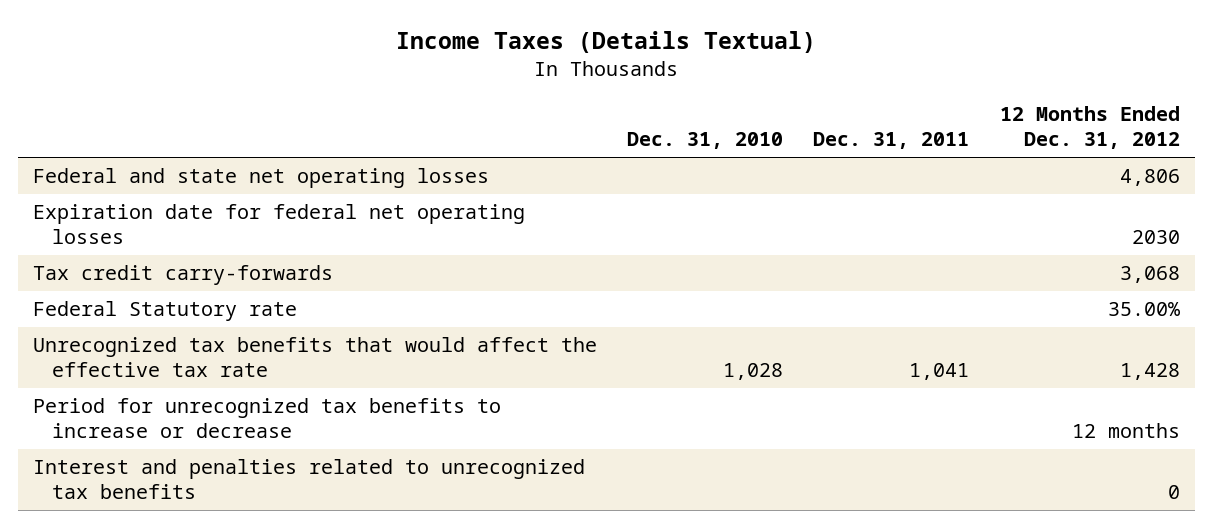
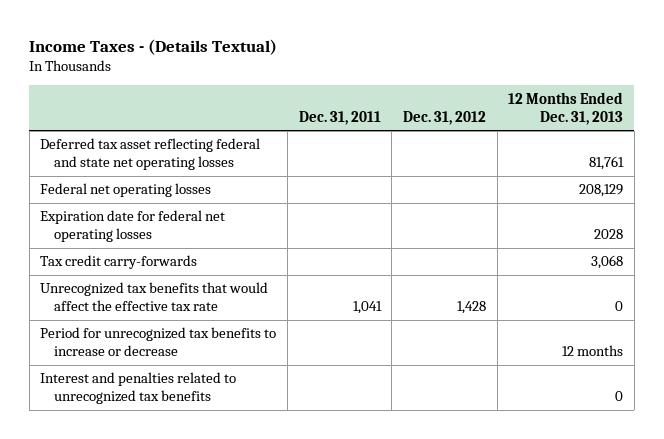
- Income Taxes (Details Textual)
+ Income Taxes - (Details Textual)
- | Dec. 31, 2010 | Dec. 31, 2011 | 12 Months Ended Dec. 31, 2012
+ | Dec. 31, 2011 | Dec. 31, 2012 | 12 Months Ended Dec. 31, 2013
- Federal and state net operating losses | | | 4,806
+ Deferred tax asset reflecting federal and state net operating losses | | | 81,761
+ Federal net operating losses | | | 208,129
- Federal Statutory rate | | | 35.00%

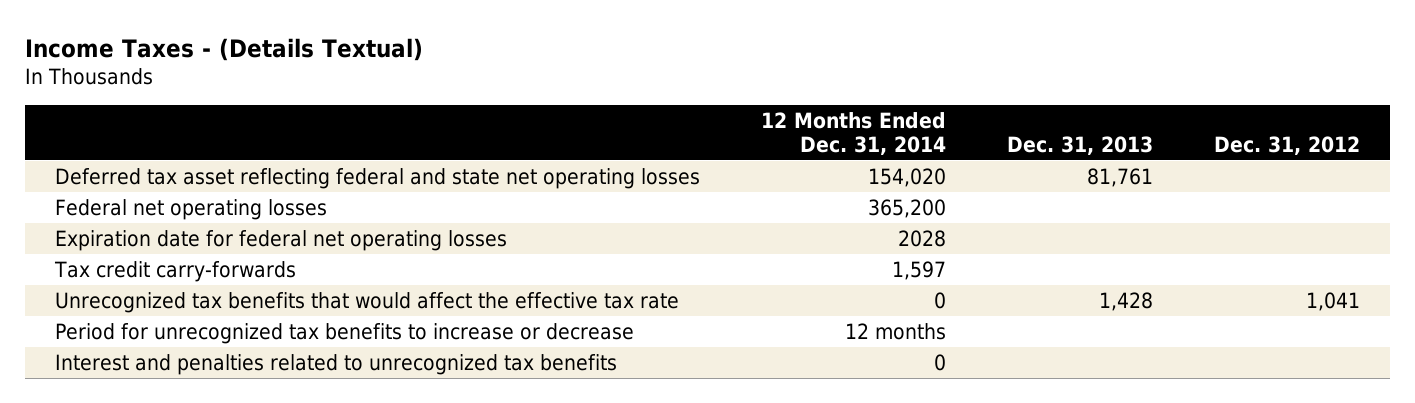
- | Dec. 31, 2011 | Dec. 31, 2012 | 12 Months Ended Dec. 31, 2013
+ | 12 Months Ended Dec. 31, 2014 | Dec. 31, 2013 | Dec. 31, 2012
- Unrecognized tax benefits that would affect the effective tax rate | 1,041 | 1,428 | 0
+ Unrecognized tax benefits that would affect the effective tax rate | 0 | 1,428 | 1,041

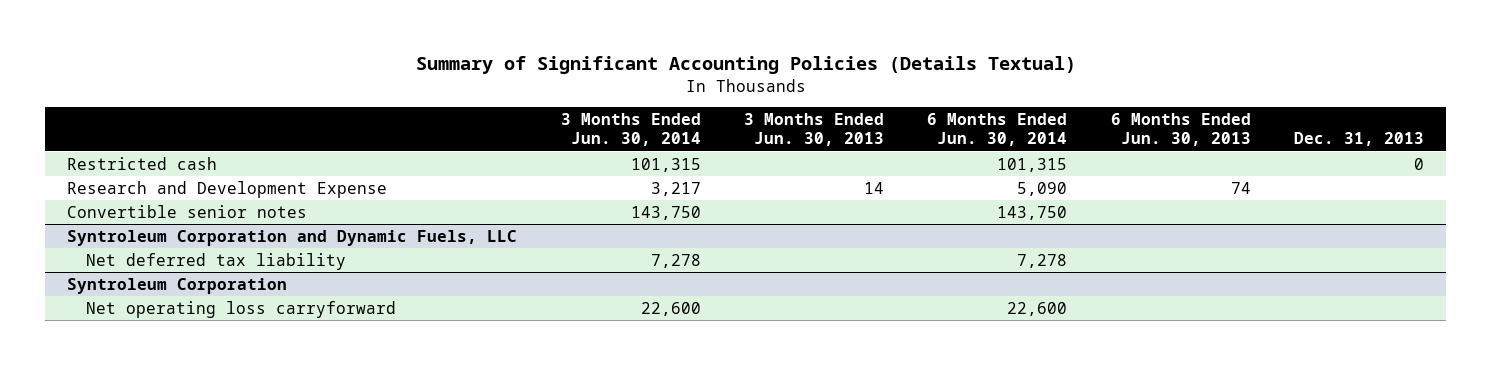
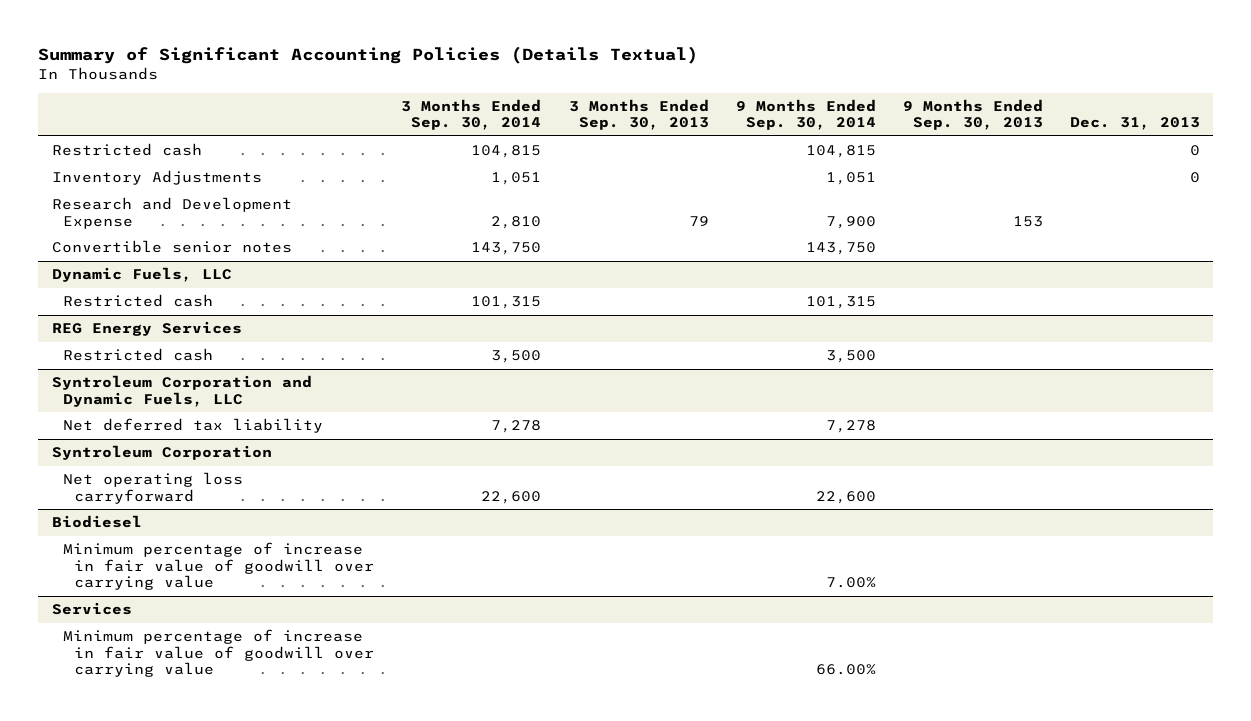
- | 3 Months Ended Jun. 30, 2014 | 3 Months Ended Jun. 30, 2013 | 6 Months Ended Jun. 30, 2014 | 6 Months Ended Jun. 30, 2013 | Dec. 31, 2013
+ | 3 Months Ended Sep. 30, 2014 | 3 Months Ended Sep. 30, 2013 | 9 Months Ended Sep. 30, 2014 | 9 Months Ended Sep. 30, 2013 | Dec. 31, 2013
+ Inventory Adjustments | 1,051 | | 1,051 | | 0
+ Dynamic Fuels, LLC
+ Restricted cash | 101,315 | | 101,315 | |
+ REG Energy Services
+ Restricted cash | 3,500 | | 3,500 | |
+ Biodiesel
+ Minimum percentage of increase in fair value of goodwill over carrying value | | | 7.00% | |
+ Services
+ Minimum percentage of increase in fair value of goodwill over carrying value | | | 66.00% | |

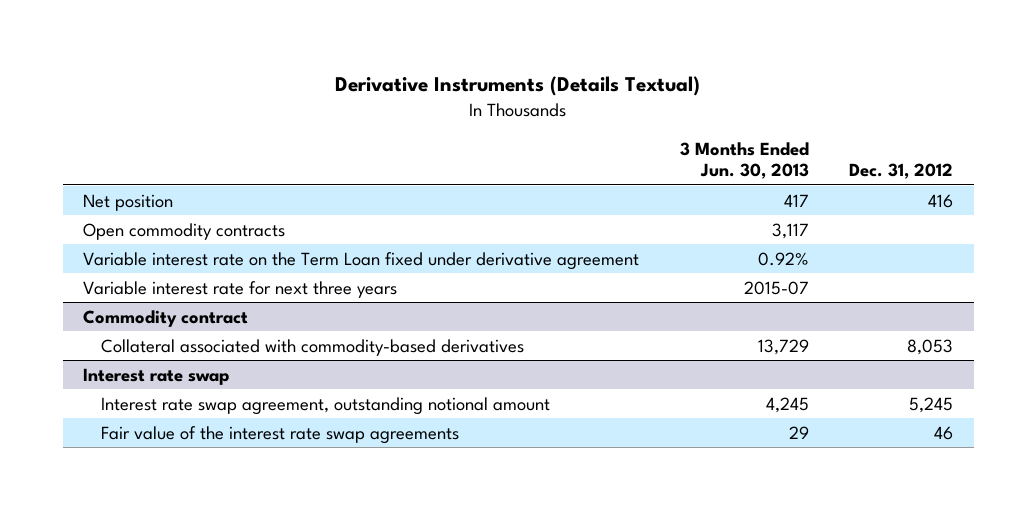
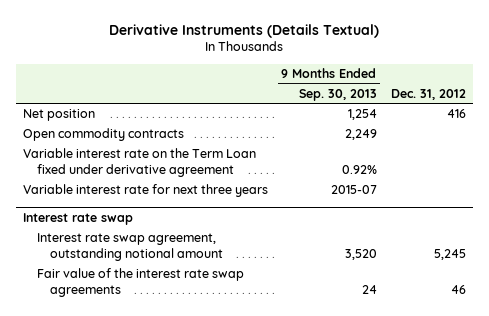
- | 3 Months Ended Jun. 30, 2013 | Dec. 31, 2012
+ | 9 Months Ended Sep. 30, 2013 | Dec. 31, 2012
- Commodity contract
- Collateral associated with commodity-based derivatives | 13,729 | 8,053

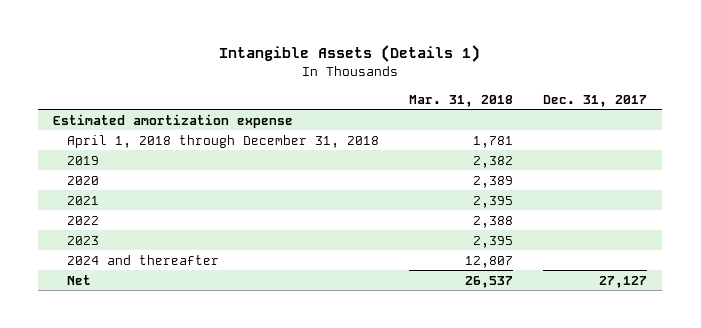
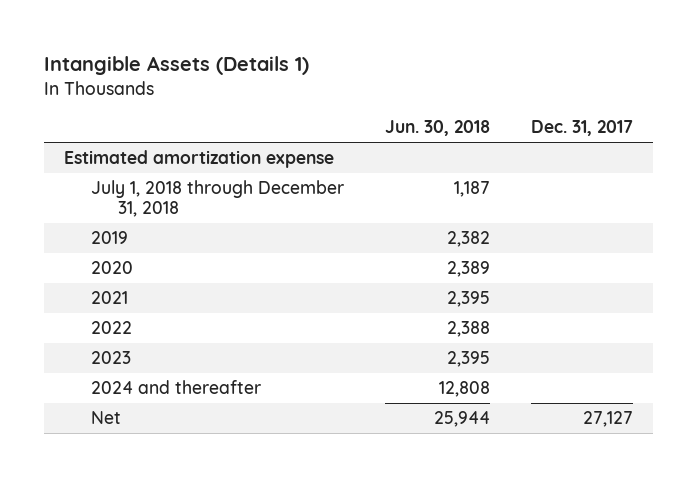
- | Mar. 31, 2018 | Dec. 31, 2017
+ | Jun. 30, 2018 | Dec. 31, 2017
- April 1, 2018 through December 31, 2018 | 1,781 |
+ July 1, 2018 through December 31, 2018 | 1,187 |

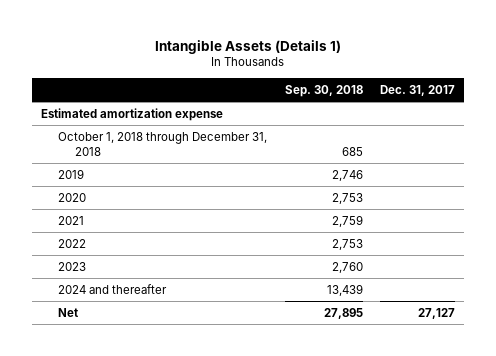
- | Jun. 30, 2018 | Dec. 31, 2017
+ | Sep. 30, 2018 | Dec. 31, 2017
- July 1, 2018 through December 31, 2018 | 1,187 |
+ October 1, 2018 through December 31, 2018 | 685 |

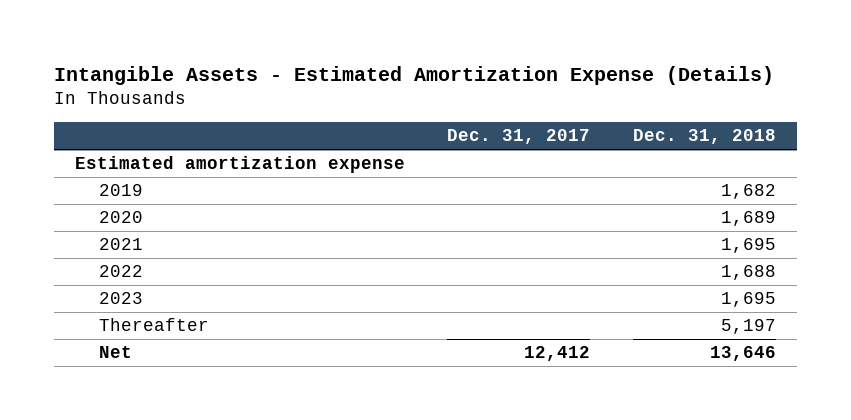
- Intangible Assets (Details 1)
+ Intangible Assets - Estimated Amortization Expense (Details)
- | Sep. 30, 2018 | Dec. 31, 2017
+ | Dec. 31, 2017 | Dec. 31, 2018
- October 1, 2018 through December 31, 2018 | 685 |
- 2024 and thereafter | 13,439 |
- Net | 27,895 | 27,127
+ Thereafter | | 5,197
+ Net | 12,412 | 13,646

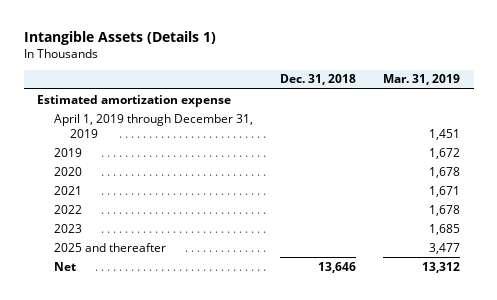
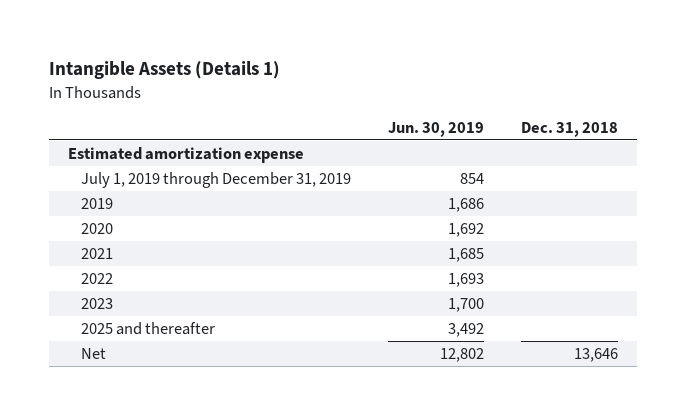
- | Dec. 31, 2018 | Mar. 31, 2019
+ | Jun. 30, 2019 | Dec. 31, 2018
- April 1, 2019 through December 31, 2019 | | 1,451
+ July 1, 2019 through December 31, 2019 | 854 |

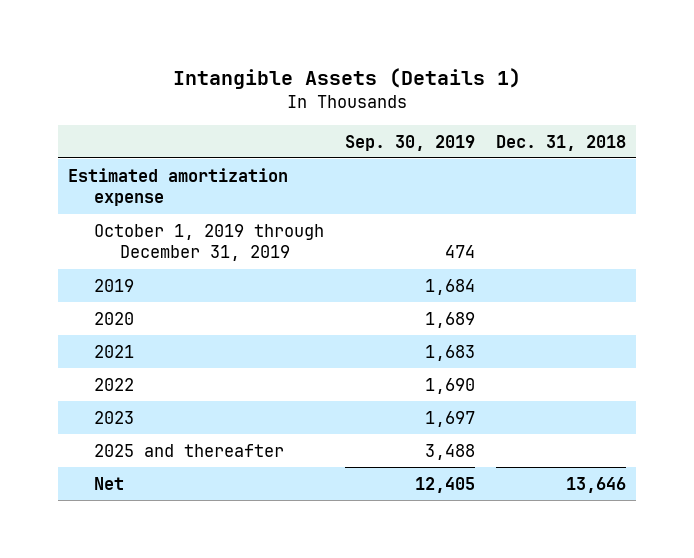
- | Jun. 30, 2019 | Dec. 31, 2018
+ | Sep. 30, 2019 | Dec. 31, 2018
- July 1, 2019 through December 31, 2019 | 854 |
+ October 1, 2019 through December 31, 2019 | 474 |

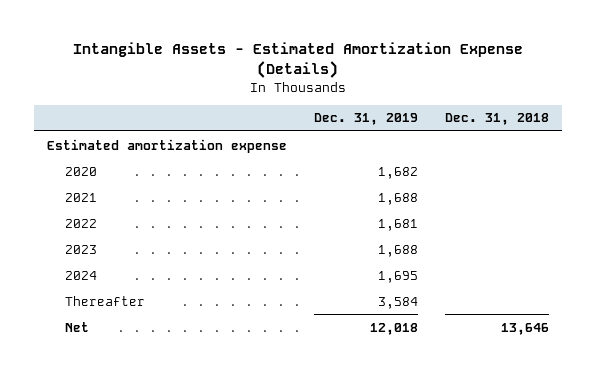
- Intangible Assets (Details 1)
+ Intangible Assets - Estimated Amortization Expense (Details)
- | Sep. 30, 2019 | Dec. 31, 2018
+ | Dec. 31, 2019 | Dec. 31, 2018
- October 1, 2019 through December 31, 2019 | 474 |
- 2019 | 1,684 |
- 2025 and thereafter | 3,488 |
+ 2024 | 1,695 |
+ Thereafter | 3,584 |

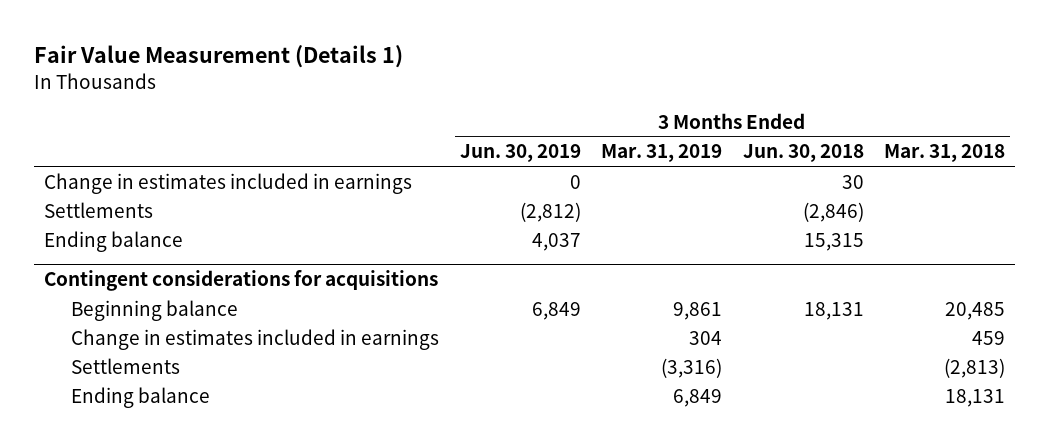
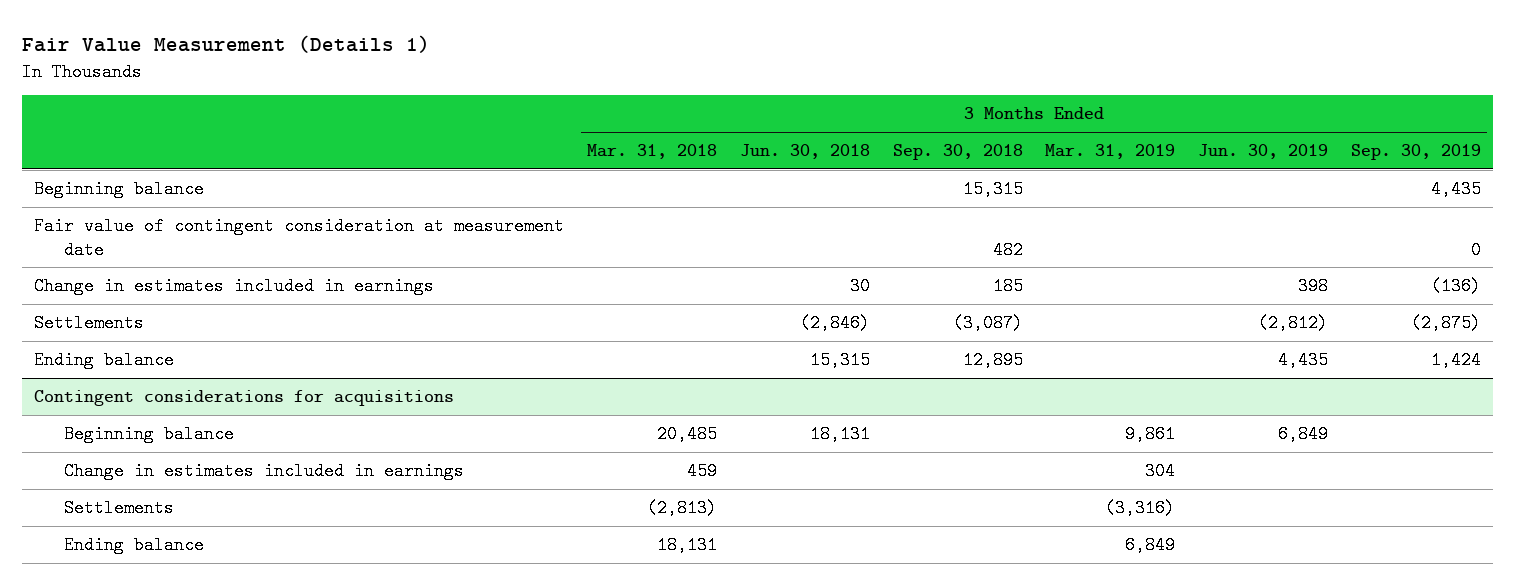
- | 3 Months Ended Jun. 30, 2019 | 3 Months Ended Mar. 31, 2019 | 3 Months Ended Jun. 30, 2018 | 3 Months Ended Mar. 31, 2018
+ | 3 Months Ended Mar. 31, 2018 | 3 Months Ended Jun. 30, 2018 | 3 Months Ended Sep. 30, 2018 | 3 Months Ended Mar. 31, 2019 | 3 Months Ended Jun. 30, 2019 | 3 Months Ended Sep. 30, 2019
- Change in estimates included in earnings | 0 | | 30 |
+ Beginning balance | | | 15,315 | | | 4,435
+ Fair value of contingent consideration at measurement date | | | 482 | | | 0
+ Change in estimates included in earnings | | 30 | 185 | | 398 | (136)
- Ending balance | 4,037 | | 15,315 |
+ Ending balance | | 15,315 | 12,895 | | 4,435 | 1,424

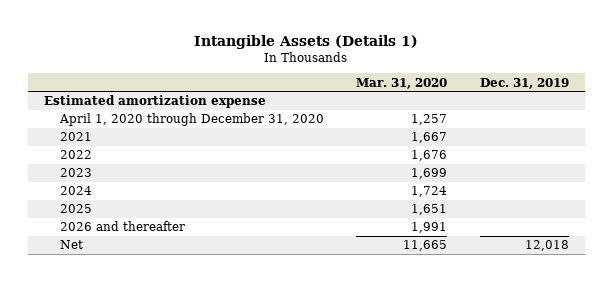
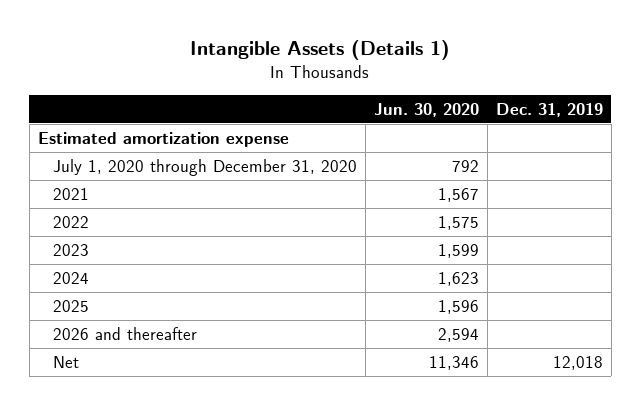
- | Mar. 31, 2020 | Dec. 31, 2019
+ | Jun. 30, 2020 | Dec. 31, 2019
- April 1, 2020 through December 31, 2020 | 1,257 |
+ July 1, 2020 through December 31, 2020 | 792 |

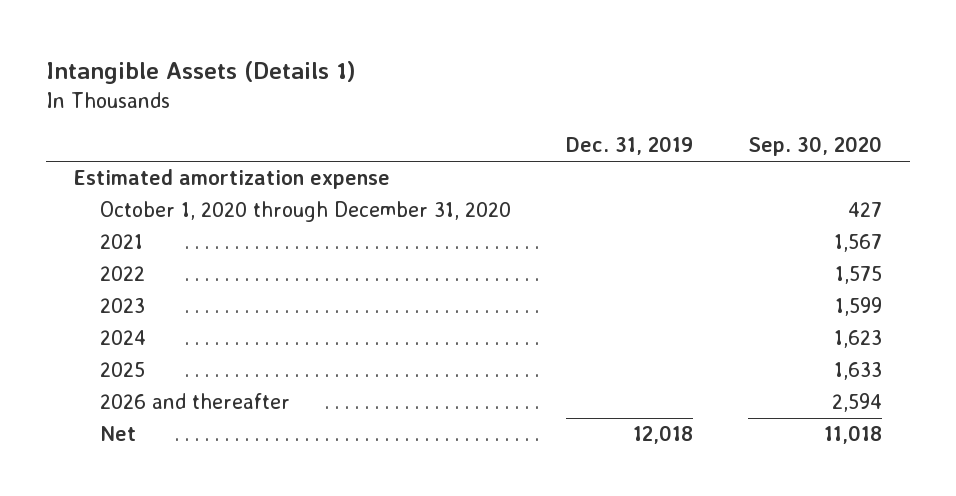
- | Jun. 30, 2020 | Dec. 31, 2019
+ | Dec. 31, 2019 | Sep. 30, 2020
- July 1, 2020 through December 31, 2020 | 792 |
+ October 1, 2020 through December 31, 2020 | | 427

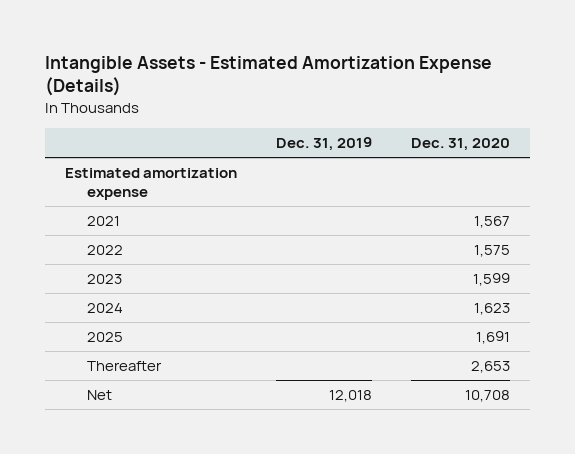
- Intangible Assets (Details 1)
+ Intangible Assets - Estimated Amortization Expense (Details)
- | Dec. 31, 2019 | Sep. 30, 2020
+ | Dec. 31, 2019 | Dec. 31, 2020
- October 1, 2020 through December 31, 2020 | | 427
- 2026 and thereafter | | 2,594
+ Thereafter | | 2,653

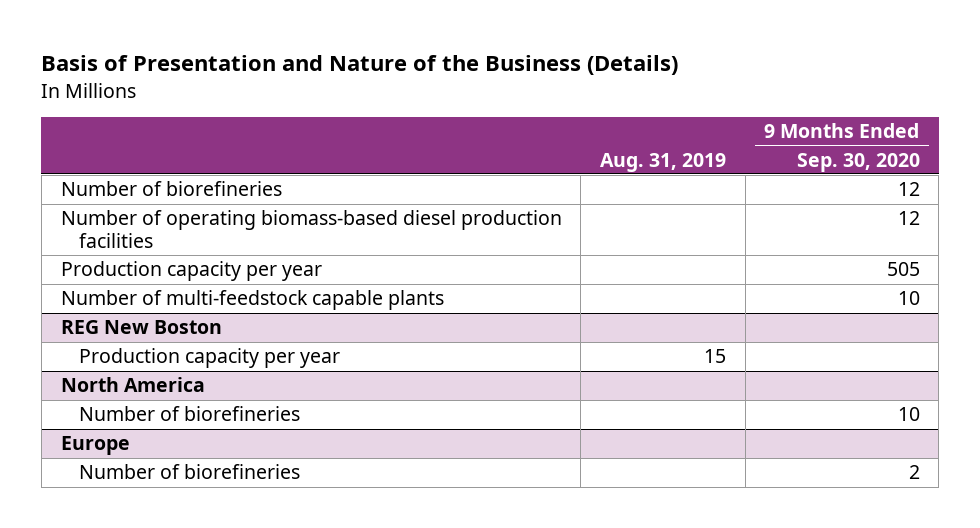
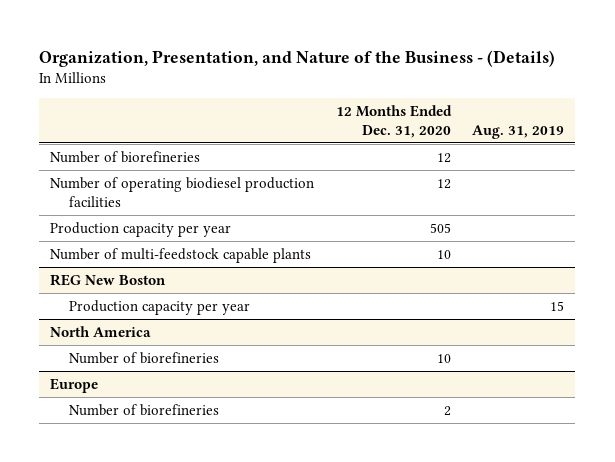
- Basis of Presentation and Nature of the Business (Details)
+ Organization, Presentation, and Nature of the Business - (Details)
- | Aug. 31, 2019 | 9 Months Ended Sep. 30, 2020
+ | 12 Months Ended Dec. 31, 2020 | Aug. 31, 2019
- Number of operating biomass-based diesel production facilities | | 12
+ Number of operating biodiesel production facilities | 12 |

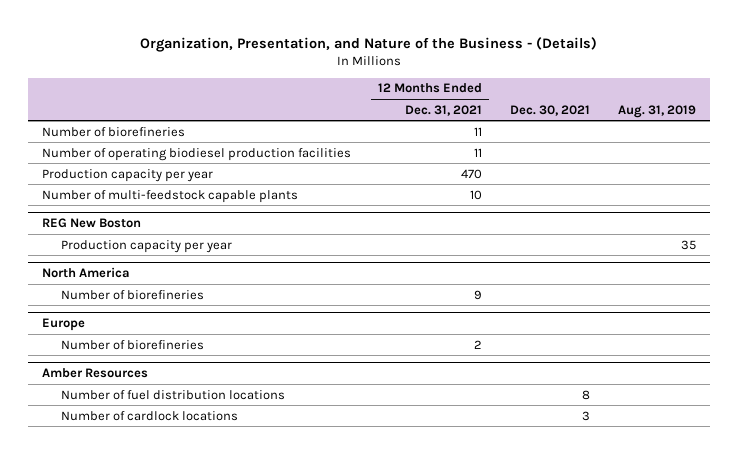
- | 12 Months Ended Dec. 31, 2020 | Aug. 31, 2019
+ | 12 Months Ended Dec. 31, 2021 | Dec. 30, 2021 | Aug. 31, 2019
@ REG New Boston
- Production capacity per year | | 15
+ Production capacity per year | | | 35
+ Amber Resources
+ Number of fuel distribution locations | | 8 |
+ Number of cardlock locations | | 3 |

